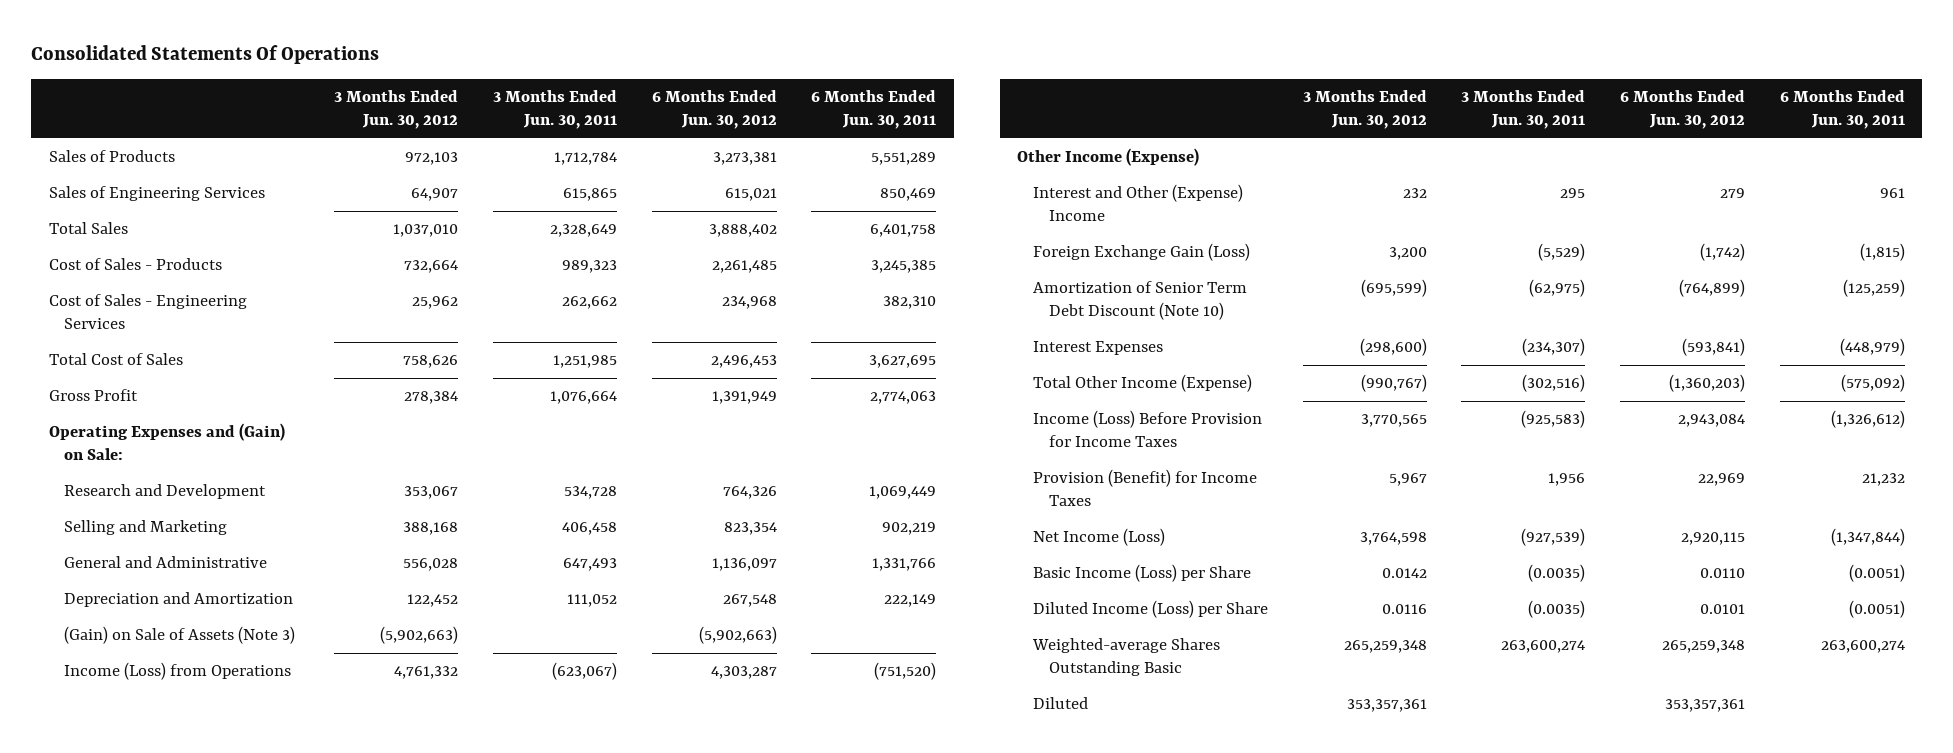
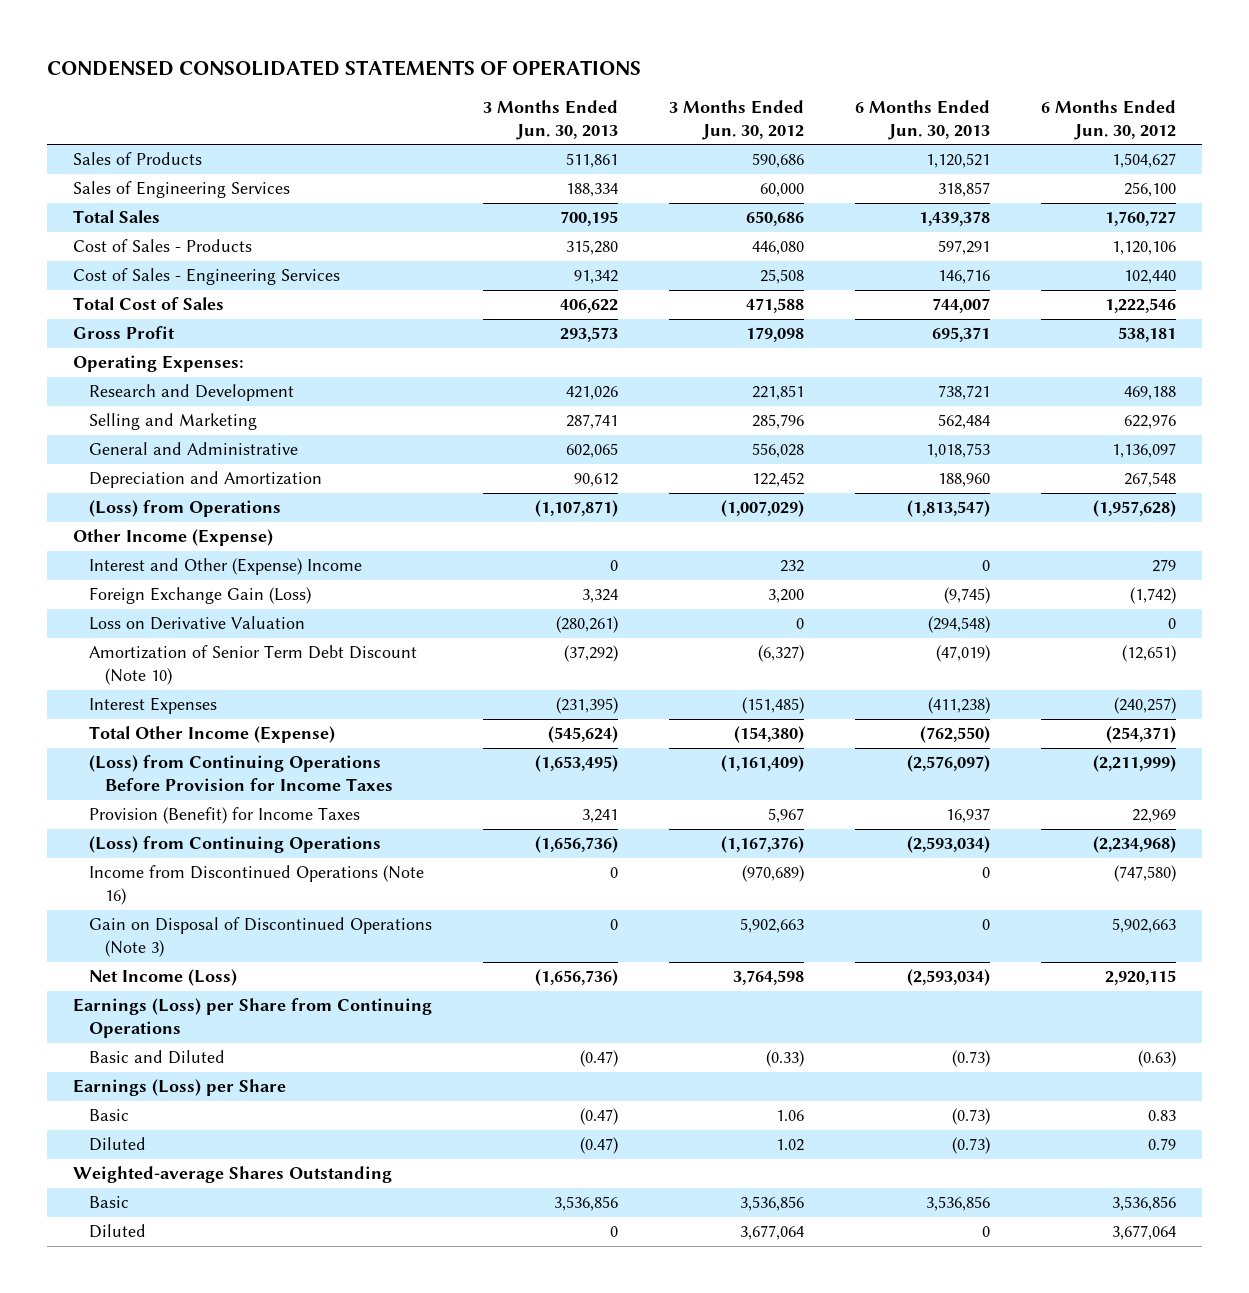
- Consolidated Statements Of Operations
+ CONDENSED CONSOLIDATED STATEMENTS OF OPERATIONS
- | 3 Months Ended Jun. 30, 2012 | 3 Months Ended Jun. 30, 2011 | 6 Months Ended Jun. 30, 2012 | 6 Months Ended Jun. 30, 2011
+ | 3 Months Ended Jun. 30, 2013 | 3 Months Ended Jun. 30, 2012 | 6 Months Ended Jun. 30, 2013 | 6 Months Ended Jun. 30, 2012
- Sales of Products | 972,103 | 1,712,784 | 3,273,381 | 5,551,289
- Sales of Engineering Services | 64,907 | 615,865 | 615,021 | 850,469
- Total Sales | 1,037,010 | 2,328,649 | 3,888,402 | 6,401,758
- Cost of Sales - Products | 732,664 | 989,323 | 2,261,485 | 3,245,385
- Cost of Sales - Engineering Services | 25,962 | 262,662 | 234,968 | 382,310
- Total Cost of Sales | 758,626 | 1,251,985 | 2,496,453 | 3,627,695
- Gross Profit | 278,384 | 1,076,664 | 1,391,949 | 2,774,063
- Operating Expenses and (Gain) on Sale:
- Research and Development | 353,067 | 534,728 | 764,326 | 1,069,449
- Selling and Marketing | 388,168 | 406,458 | 823,354 | 902,219
+ Sales of Products | 511,861 | 590,686 | 1,120,521 | 1,504,627
+ Sales of Engineering Services | 188,334 | 60,000 | 318,857 | 256,100
+ Total Sales | 700,195 | 650,686 | 1,439,378 | 1,760,727
+ Cost of Sales - Products | 315,280 | 446,080 | 597,291 | 1,120,106
+ Cost of Sales - Engineering Services | 91,342 | 25,508 | 146,716 | 102,440
+ Total Cost of Sales | 406,622 | 471,588 | 744,007 | 1,222,546
+ Gross Profit | 293,573 | 179,098 | 695,371 | 538,181
+ Operating Expenses:
+ Research and Development | 421,026 | 221,851 | 738,721 | 469,188
+ Selling and Marketing | 287,741 | 285,796 | 562,484 | 622,976
- (Gain) on Sale of Assets (Note 3) | (5,902,663) | | (5,902,663) |
- Income (Loss) from Operations | 4,761,332 | (623,067) | 4,303,287 | (751,520)
+ (Loss) from Operations | (1,107,871) | (1,007,029) | (1,813,547) | (1,957,628)
- Amortization of Senior Term Debt Discount (Note 10) | (695,599) | (62,975) | (764,899) | (125,259)
- Interest Expenses | (298,600) | (234,307) | (593,841) | (448,979)
- Total Other Income (Expense) | (990,767) | (302,516) | (1,360,203) | (575,092)
- Income (Loss) Before Provision for Income Taxes | 3,770,565 | (925,583) | 2,943,084 | (1,326,612)
+ Loss on Derivative Valuation | (280,261) | 0 | (294,548) | 0
+ Amortization of Senior Term Debt Discount (Note 10) | (37,292) | (6,327) | (47,019) | (12,651)
+ Interest Expenses | (231,395) | (151,485) | (411,238) | (240,257)
+ Total Other Income (Expense) | (545,624) | (154,380) | (762,550) | (254,371)
+ (Loss) from Continuing Operations Before Provision for Income Taxes | (1,653,495) | (1,161,409) | (2,576,097) | (2,211,999)
+ (Loss) from Continuing Operations | (1,656,736) | (1,167,376) | (2,593,034) | (2,234,968)
+ Income from Discontinued Operations (Note 16) | 0 | (970,689) | 0 | (747,580)
+ Gain on Disposal of Discontinued Operations (Note 3) | 0 | 5,902,663 | 0 | 5,902,663
- Basic Income (Loss) per Share | 0.0142 | (0.0035) | 0.0110 | (0.0051)
- Diluted Income (Loss) per Share | 0.0116 | (0.0035) | 0.0101 | (0.0051)
- Weighted-average Shares Outstanding Basic | 265,259,348 | 263,600,274 | 265,259,348 | 263,600,274
- Diluted | 353,357,361 | | 353,357,361 |
+ Earnings (Loss) per Share from Continuing Operations
+ Basic and Diluted | (0.47) | (0.33) | (0.73) | (0.63)
+ Earnings (Loss) per Share
+ Basic | (0.47) | 1.06 | (0.73) | 0.83
+ Diluted | (0.47) | 1.02 | (0.73) | 0.79
+ Weighted-average Shares Outstanding
+ Basic | 3,536,856 | 3,536,856 | 3,536,856 | 3,536,856
+ Diluted | 0 | 3,677,064 | 0 | 3,677,064

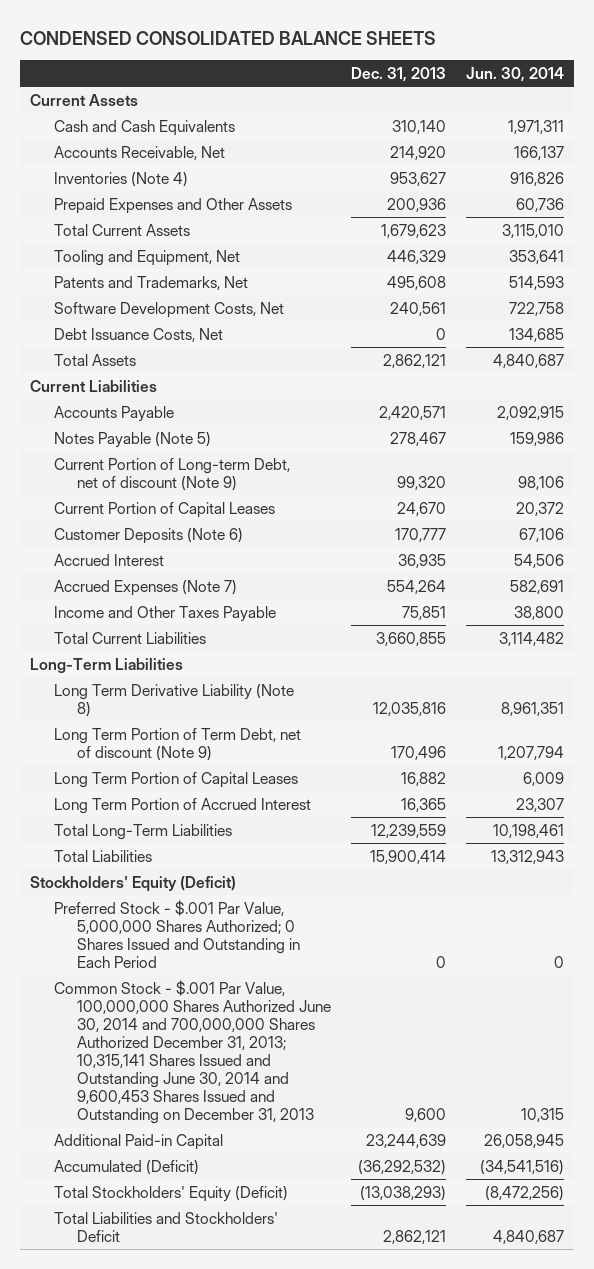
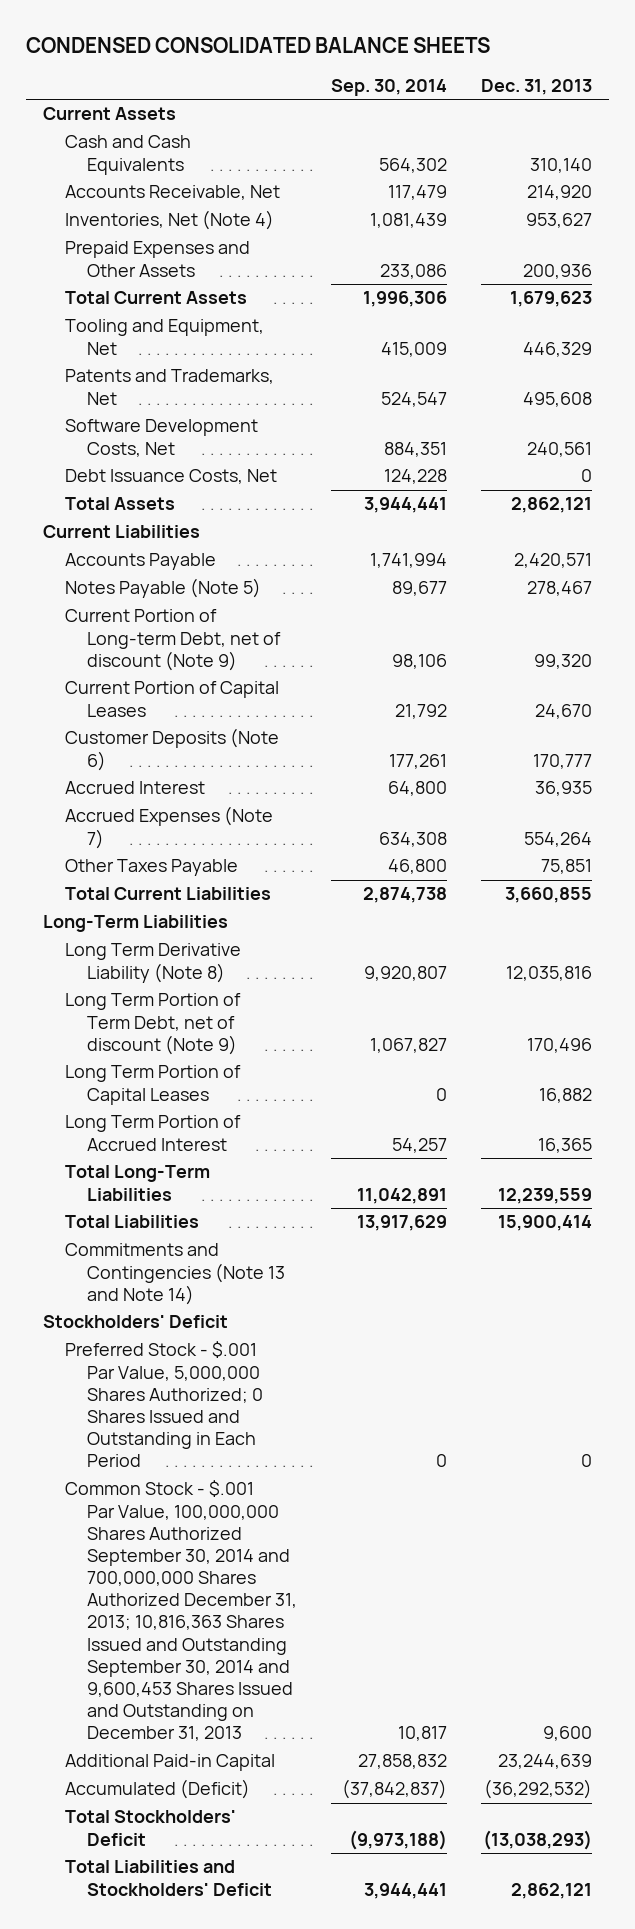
- | Dec. 31, 2013 | Jun. 30, 2014
+ | Sep. 30, 2014 | Dec. 31, 2013
- Inventories (Note 4) | 953,627 | 916,826
+ Inventories, Net (Note 4) | 1,081,439 | 953,627
- Income and Other Taxes Payable | 75,851 | 38,800
+ Other Taxes Payable | 46,800 | 75,851
- Stockholders' Equity (Deficit)
+ Commitments and Contingencies (Note 13 and Note 14)
+ Stockholders' Deficit
- Common Stock - $.001 Par Value, 100,000,000 Shares Authorized June 30, 2014 and 700,000,000 Shares Authorized December 31, 2013; 10,315,141 Shares Issued and Outstanding June 30, 2014 and 9,600,453 Shares Issued and Outstanding on December 31, 2013 | 9,600 | 10,315
+ Common Stock - $.001 Par Value, 100,000,000 Shares Authorized September 30, 2014 and 700,000,000 Shares Authorized December 31, 2013; 10,816,363 Shares Issued and Outstanding September 30, 2014 and 9,600,453 Shares Issued and Outstanding on December 31, 2013 | 10,817 | 9,600
- Total Stockholders' Equity (Deficit) | (13,038,293) | (8,472,256)
+ Total Stockholders' Deficit | (9,973,188) | (13,038,293)

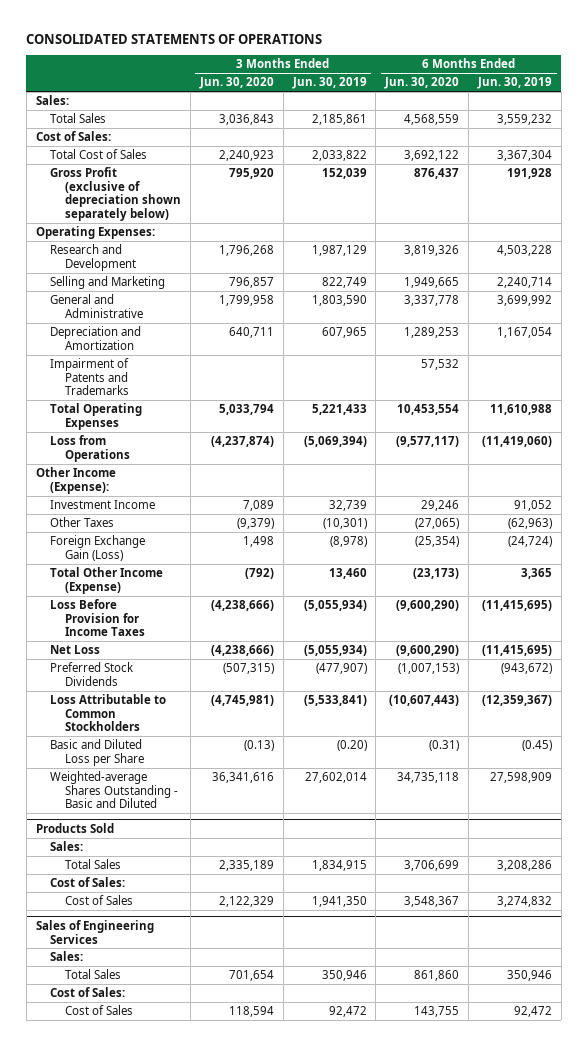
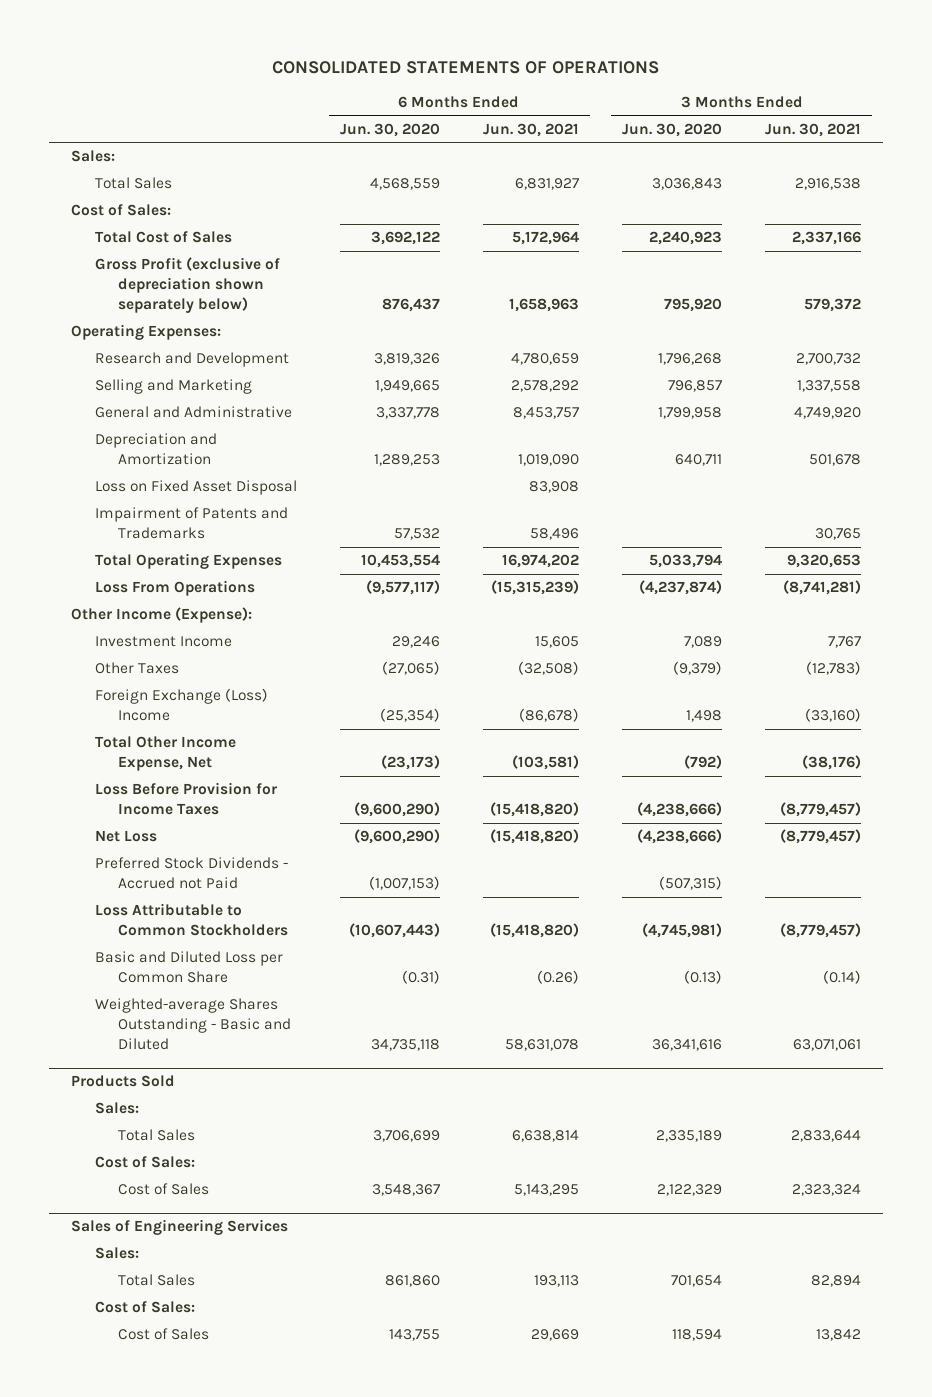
- | 3 Months Ended Jun. 30, 2020 | 3 Months Ended Jun. 30, 2019 | 6 Months Ended Jun. 30, 2020 | 6 Months Ended Jun. 30, 2019
+ | 6 Months Ended Jun. 30, 2020 | 6 Months Ended Jun. 30, 2021 | 3 Months Ended Jun. 30, 2020 | 3 Months Ended Jun. 30, 2021
+ Loss on Fixed Asset Disposal | | 83,908 | |
- Loss from Operations | (4,237,874) | (5,069,394) | (9,577,117) | (11,419,060)
+ Loss From Operations | (9,577,117) | (15,315,239) | (4,237,874) | (8,741,281)
- Foreign Exchange Gain (Loss) | 1,498 | (8,978) | (25,354) | (24,724)
- Total Other Income (Expense) | (792) | 13,460 | (23,173) | 3,365
+ Foreign Exchange (Loss) Income | (25,354) | (86,678) | 1,498 | (33,160)
+ Total Other Income Expense, Net | (23,173) | (103,581) | (792) | (38,176)
- Preferred Stock Dividends | (507,315) | (477,907) | (1,007,153) | (943,672)
+ Preferred Stock Dividends - Accrued not Paid | (1,007,153) | | (507,315) |
- Basic and Diluted Loss per Share | (0.13) | (0.20) | (0.31) | (0.45)
+ Basic and Diluted Loss per Common Share | (0.31) | (0.26) | (0.13) | (0.14)

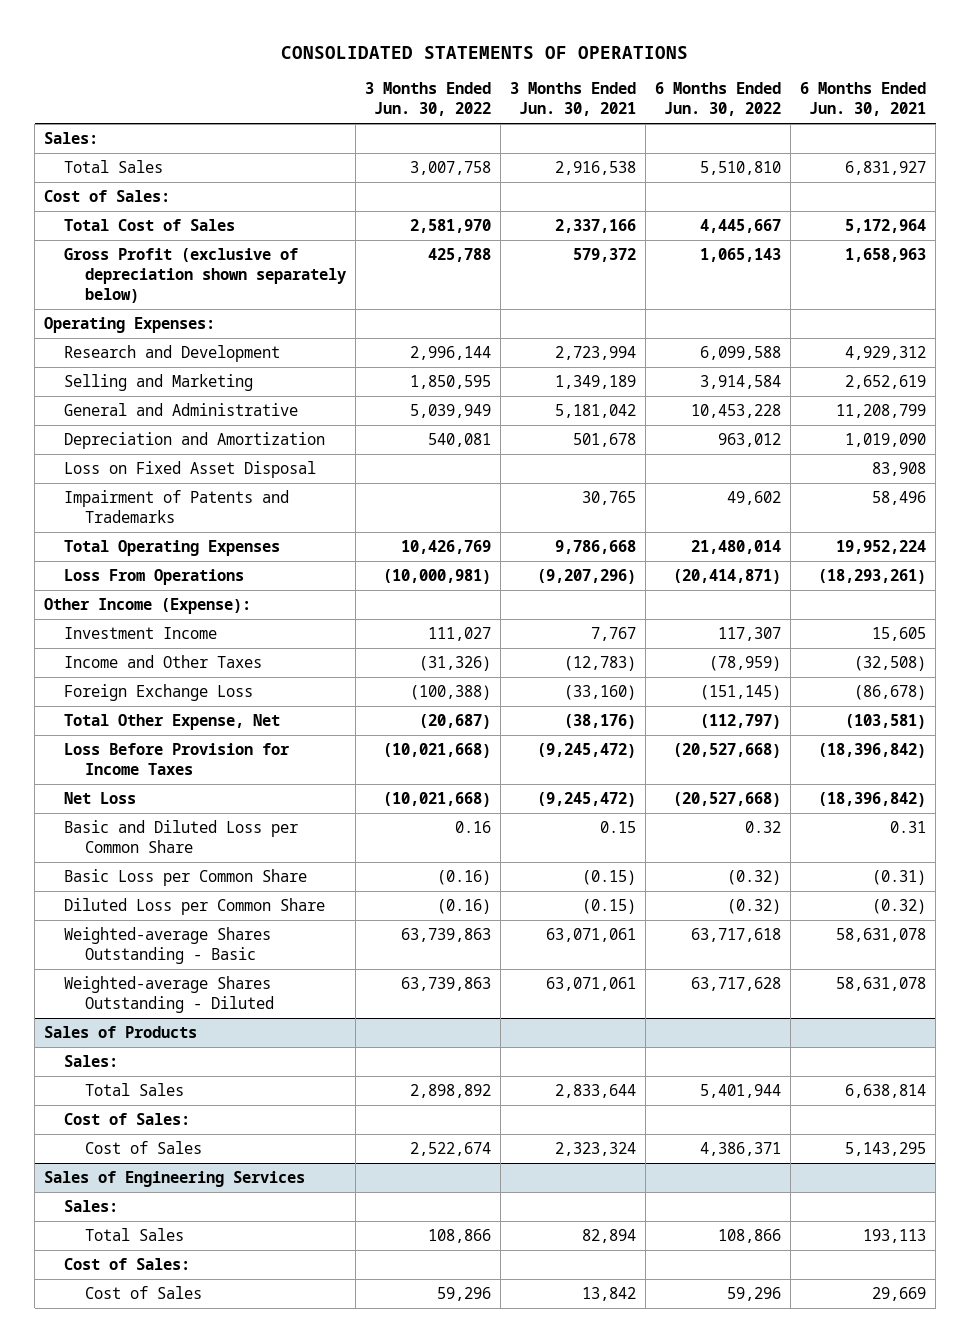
- | 6 Months Ended Jun. 30, 2020 | 6 Months Ended Jun. 30, 2021 | 3 Months Ended Jun. 30, 2020 | 3 Months Ended Jun. 30, 2021
+ | 3 Months Ended Jun. 30, 2022 | 3 Months Ended Jun. 30, 2021 | 6 Months Ended Jun. 30, 2022 | 6 Months Ended Jun. 30, 2021
- Research and Development | 3,819,326 | 4,780,659 | 1,796,268 | 2,700,732
- Selling and Marketing | 1,949,665 | 2,578,292 | 796,857 | 1,337,558
- General and Administrative | 3,337,778 | 8,453,757 | 1,799,958 | 4,749,920
+ Research and Development | 2,996,144 | 2,723,994 | 6,099,588 | 4,929,312
+ Selling and Marketing | 1,850,595 | 1,349,189 | 3,914,584 | 2,652,619
+ General and Administrative | 5,039,949 | 5,181,042 | 10,453,228 | 11,208,799
- Total Operating Expenses | 10,453,554 | 16,974,202 | 5,033,794 | 9,320,653
- Loss From Operations | (9,577,117) | (15,315,239) | (4,237,874) | (8,741,281)
+ Total Operating Expenses | 10,426,769 | 9,786,668 | 21,480,014 | 19,952,224
+ Loss From Operations | (10,000,981) | (9,207,296) | (20,414,871) | (18,293,261)
- Other Taxes | (27,065) | (32,508) | (9,379) | (12,783)
- Foreign Exchange (Loss) Income | (25,354) | (86,678) | 1,498 | (33,160)
- Total Other Income Expense, Net | (23,173) | (103,581) | (792) | (38,176)
- Loss Before Provision for Income Taxes | (9,600,290) | (15,418,820) | (4,238,666) | (8,779,457)
- Net Loss | (9,600,290) | (15,418,820) | (4,238,666) | (8,779,457)
- Preferred Stock Dividends - Accrued not Paid | (1,007,153) | | (507,315) |
- Loss Attributable to Common Stockholders | (10,607,443) | (15,418,820) | (4,745,981) | (8,779,457)
- Basic and Diluted Loss per Common Share | (0.31) | (0.26) | (0.13) | (0.14)
- Weighted-average Shares Outstanding - Basic and Diluted | 34,735,118 | 58,631,078 | 36,341,616 | 63,071,061
- Products Sold
+ Income and Other Taxes | (31,326) | (12,783) | (78,959) | (32,508)
+ Foreign Exchange Loss | (100,388) | (33,160) | (151,145) | (86,678)
+ Total Other Expense, Net | (20,687) | (38,176) | (112,797) | (103,581)
+ Loss Before Provision for Income Taxes | (10,021,668) | (9,245,472) | (20,527,668) | (18,396,842)
+ Net Loss | (10,021,668) | (9,245,472) | (20,527,668) | (18,396,842)
+ Basic and Diluted Loss per Common Share | 0.16 | 0.15 | 0.32 | 0.31
+ Basic Loss per Common Share | (0.16) | (0.15) | (0.32) | (0.31)
+ Diluted Loss per Common Share | (0.16) | (0.15) | (0.32) | (0.32)
+ Weighted-average Shares Outstanding - Basic | 63,739,863 | 63,071,061 | 63,717,618 | 58,631,078
+ Weighted-average Shares Outstanding - Diluted | 63,739,863 | 63,071,061 | 63,717,628 | 58,631,078
+ Sales of Products

